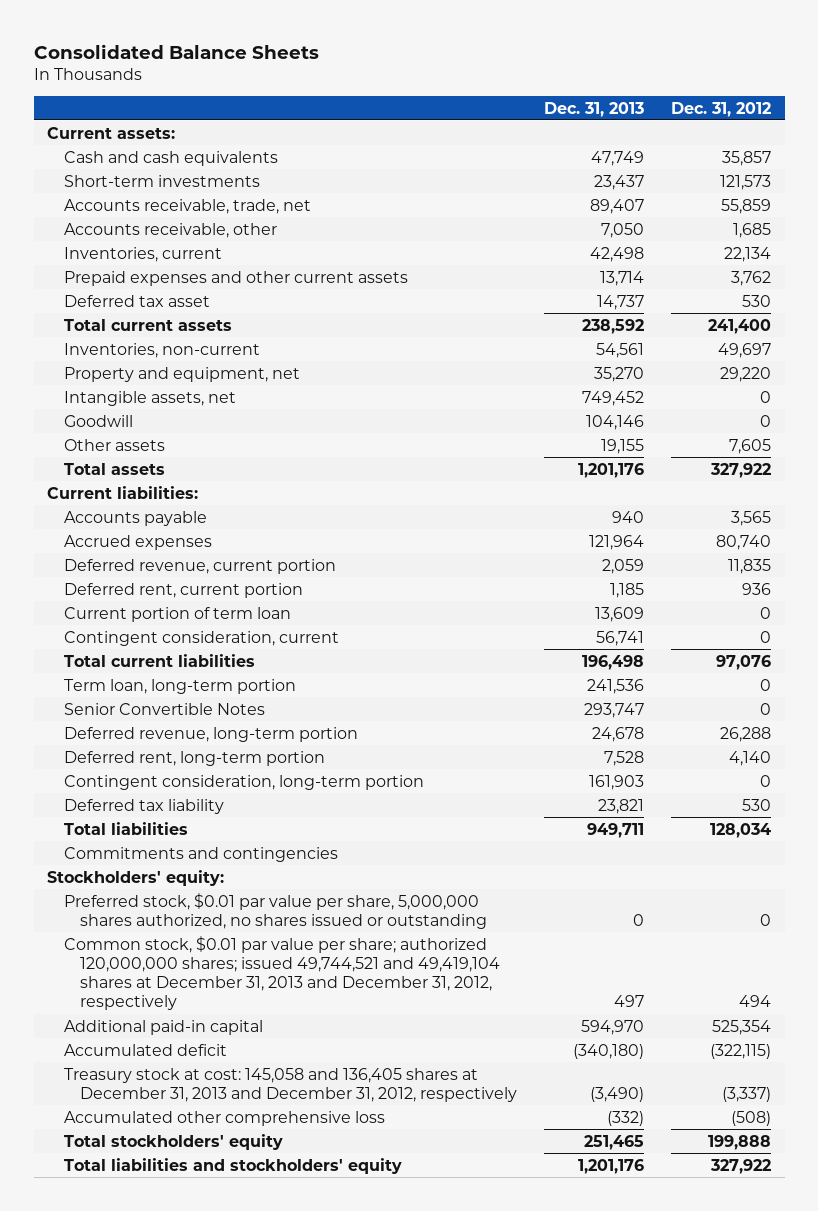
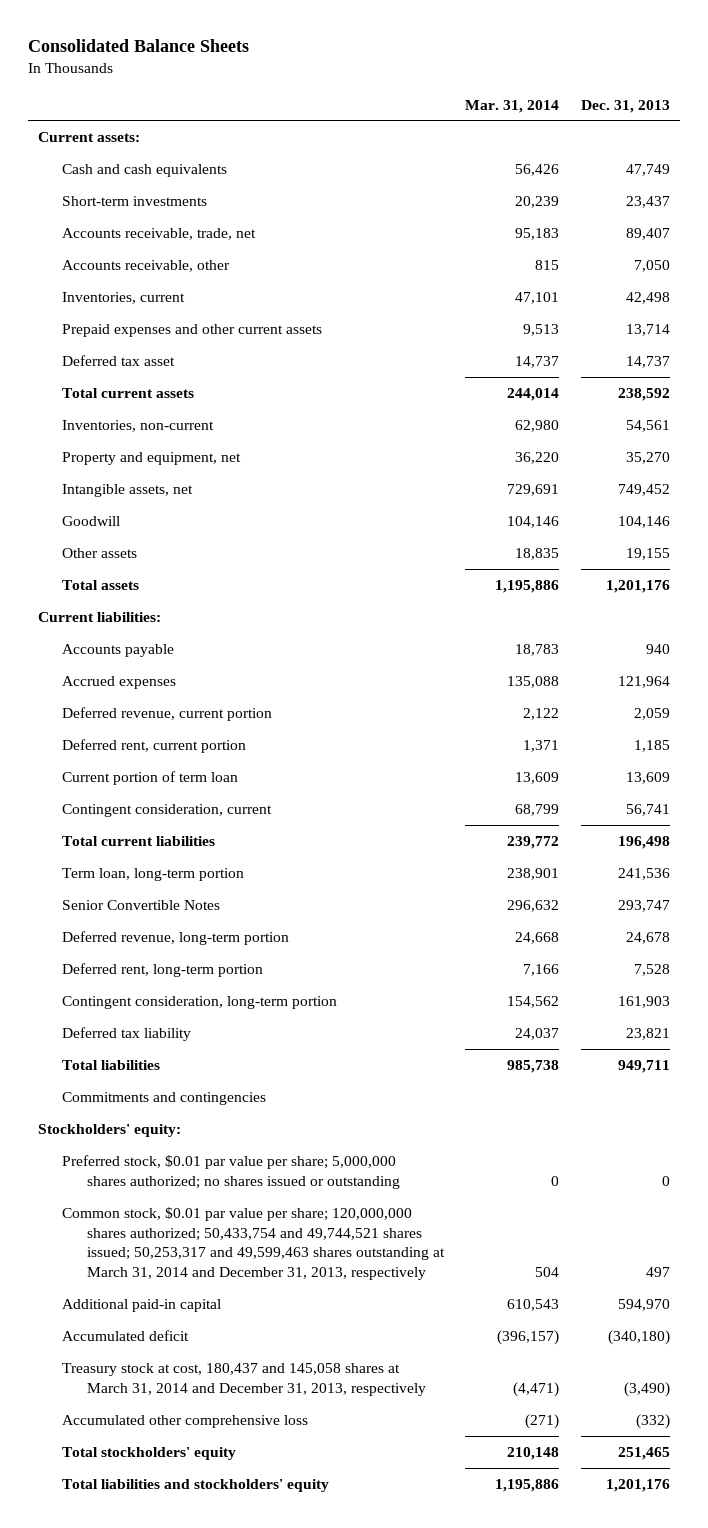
- | Dec. 31, 2013 | Dec. 31, 2012
+ | Mar. 31, 2014 | Dec. 31, 2013
- Preferred stock, $0.01 par value per share, 5,000,000 shares authorized, no shares issued or outstanding | 0 | 0
- Common stock, $0.01 par value per share; authorized 120,000,000 shares; issued 49,744,521 and 49,419,104 shares at December 31, 2013 and December 31, 2012, respectively | 497 | 494
+ Preferred stock, $0.01 par value per share; 5,000,000 shares authorized; no shares issued or outstanding | 0 | 0
+ Common stock, $0.01 par value per share; 120,000,000 shares authorized; 50,433,754 and 49,744,521 shares issued; 50,253,317 and 49,599,463 shares outstanding at March 31, 2014 and December 31, 2013, respectively | 504 | 497
- Treasury stock at cost: 145,058 and 136,405 shares at December 31, 2013 and December 31, 2012, respectively | (3,490) | (3,337)
+ Treasury stock at cost, 180,437 and 145,058 shares at March 31, 2014 and December 31, 2013, respectively | (4,471) | (3,490)

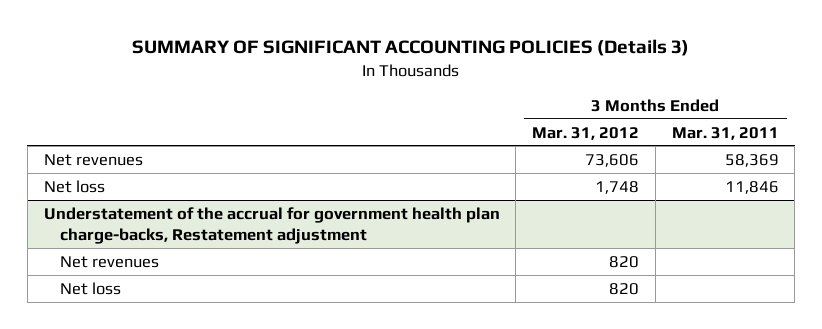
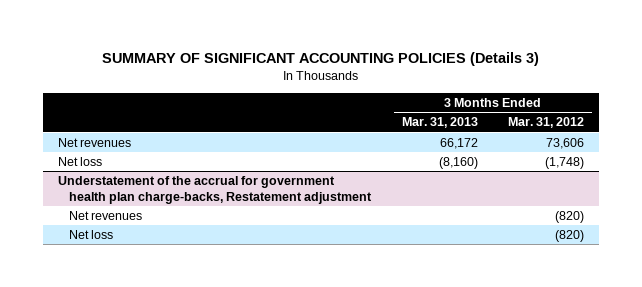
- | 3 Months Ended Mar. 31, 2012 | 3 Months Ended Mar. 31, 2011
+ | 3 Months Ended Mar. 31, 2013 | 3 Months Ended Mar. 31, 2012
- Net loss | 1,748 | 11,846
+ Net loss | (8,160) | (1,748)
@ Understatement of the accrual for government health plan charge-backs, Restatement adjustment
- Net revenues | 820 |
- Net loss | 820 |
+ Net revenues | | (820)
+ Net loss | | (820)

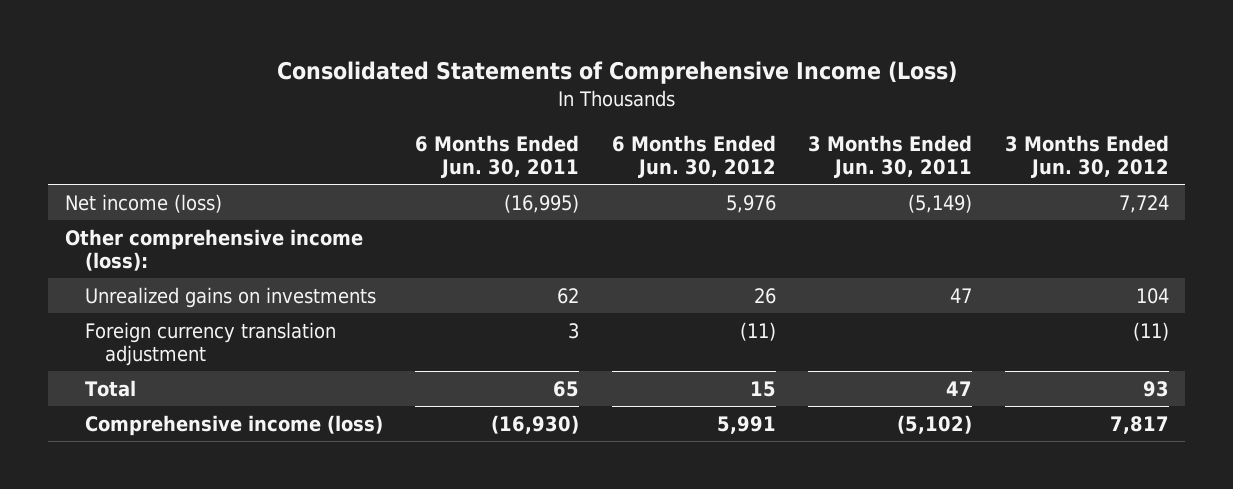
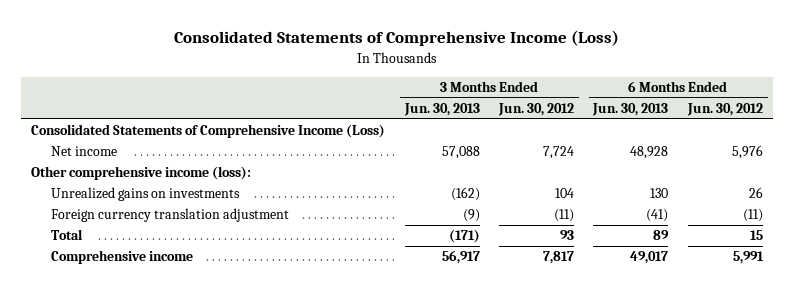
- | 6 Months Ended Jun. 30, 2011 | 6 Months Ended Jun. 30, 2012 | 3 Months Ended Jun. 30, 2011 | 3 Months Ended Jun. 30, 2012
+ | 3 Months Ended Jun. 30, 2013 | 3 Months Ended Jun. 30, 2012 | 6 Months Ended Jun. 30, 2013 | 6 Months Ended Jun. 30, 2012
- Net income (loss) | (16,995) | 5,976 | (5,149) | 7,724
+ Consolidated Statements of Comprehensive Income (Loss)
+ Net income | 57,088 | 7,724 | 48,928 | 5,976
- Comprehensive income (loss) | (16,930) | 5,991 | (5,102) | 7,817
+ Comprehensive income | 56,917 | 7,817 | 49,017 | 5,991

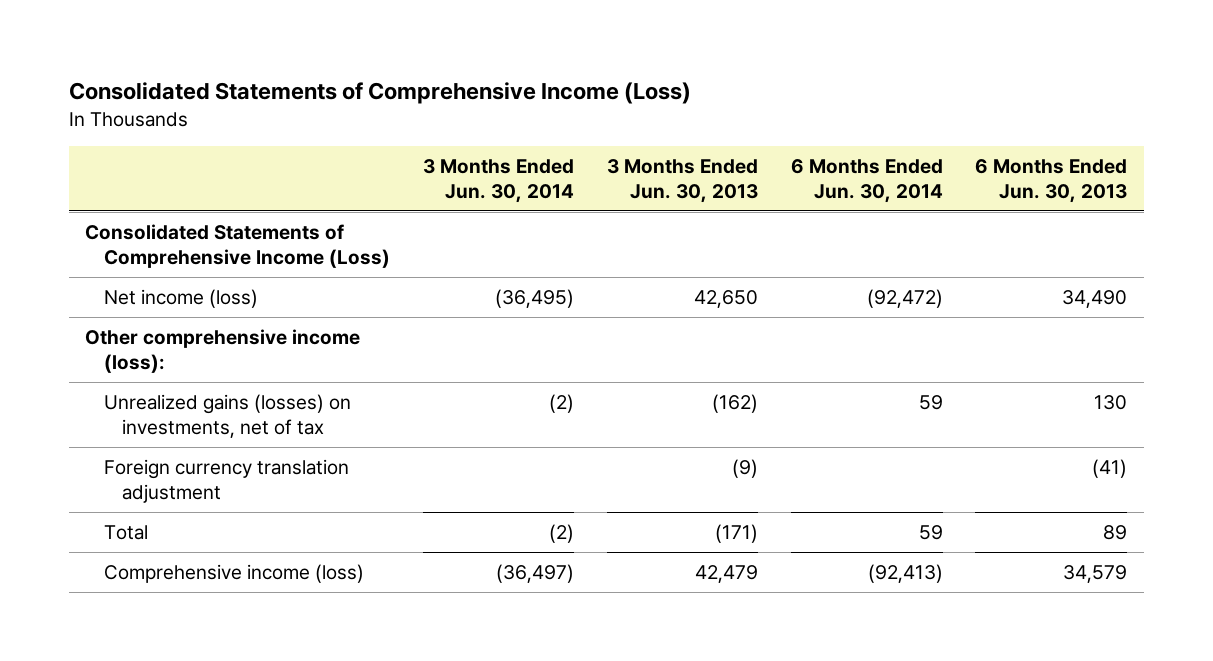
- | 3 Months Ended Jun. 30, 2013 | 3 Months Ended Jun. 30, 2012 | 6 Months Ended Jun. 30, 2013 | 6 Months Ended Jun. 30, 2012
+ | 3 Months Ended Jun. 30, 2014 | 3 Months Ended Jun. 30, 2013 | 6 Months Ended Jun. 30, 2014 | 6 Months Ended Jun. 30, 2013
- Net income | 57,088 | 7,724 | 48,928 | 5,976
+ Net income (loss) | (36,495) | 42,650 | (92,472) | 34,490
- Unrealized gains on investments | (162) | 104 | 130 | 26
+ Unrealized gains (losses) on investments, net of tax | (2) | (162) | 59 | 130
- Comprehensive income | 56,917 | 7,817 | 49,017 | 5,991
+ Comprehensive income (loss) | (36,497) | 42,479 | (92,413) | 34,579

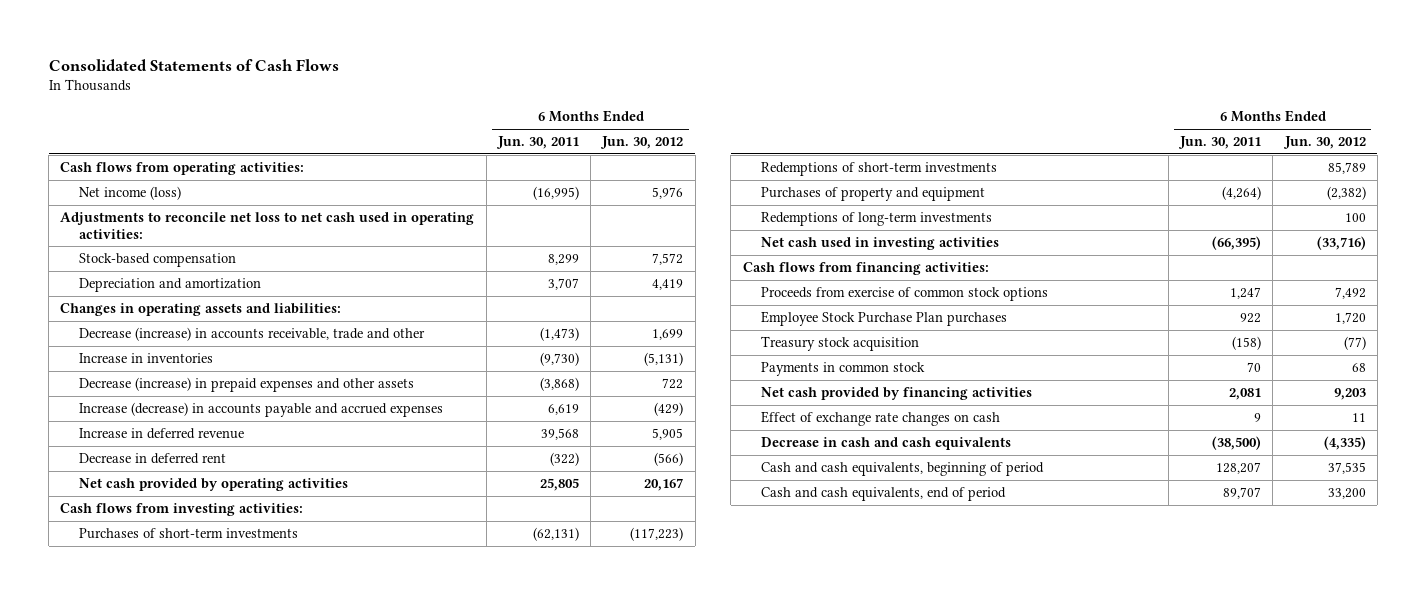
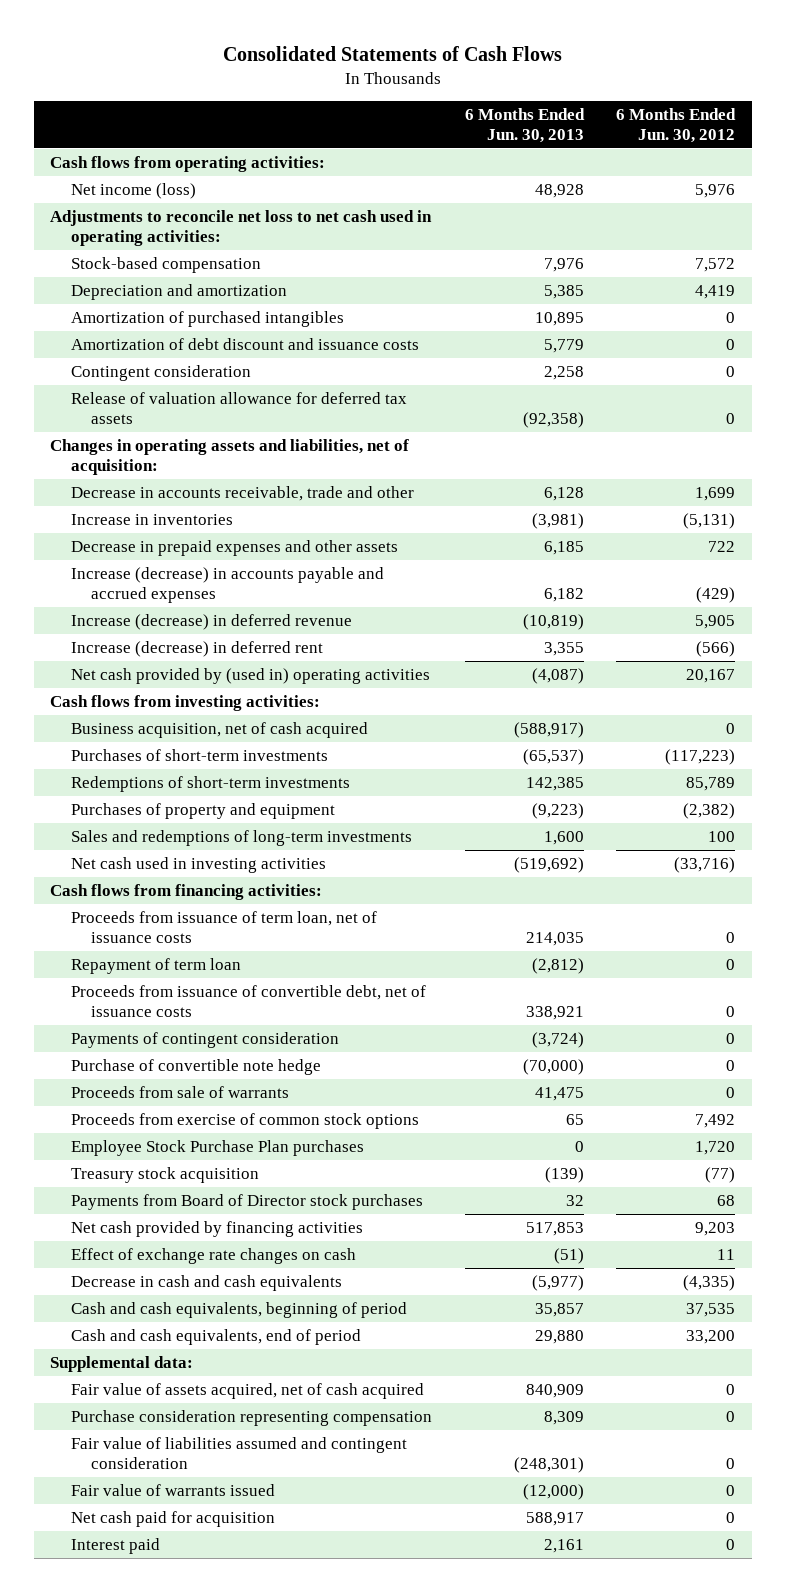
- | 6 Months Ended Jun. 30, 2011 | 6 Months Ended Jun. 30, 2012
+ | 6 Months Ended Jun. 30, 2013 | 6 Months Ended Jun. 30, 2012
- Changes in operating assets and liabilities:
- Decrease (increase) in accounts receivable, trade and other | (1,473) | 1,699
+ Amortization of purchased intangibles | 10,895 | 0
+ Amortization of debt discount and issuance costs | 5,779 | 0
+ Contingent consideration | 2,258 | 0
+ Release of valuation allowance for deferred tax assets | (92,358) | 0
+ Changes in operating assets and liabilities, net of acquisition:
+ Decrease in accounts receivable, trade and other | 6,128 | 1,699
- Decrease (increase) in prepaid expenses and other assets | (3,868) | 722
+ Decrease in prepaid expenses and other assets | 6,185 | 722
- Increase in deferred revenue | 39,568 | 5,905
- Decrease in deferred rent | (322) | (566)
- Net cash provided by operating activities | 25,805 | 20,167
+ Increase (decrease) in deferred revenue | (10,819) | 5,905
+ Increase (decrease) in deferred rent | 3,355 | (566)
+ Net cash provided by (used in) operating activities | (4,087) | 20,167
+ Business acquisition, net of cash acquired | (588,917) | 0
- Redemptions of long-term investments | | 100
+ Sales and redemptions of long-term investments | 1,600 | 100
+ Proceeds from issuance of term loan, net of issuance costs | 214,035 | 0
+ Repayment of term loan | (2,812) | 0
+ Proceeds from issuance of convertible debt, net of issuance costs | 338,921 | 0
+ Payments of contingent consideration | (3,724) | 0
+ Purchase of convertible note hedge | (70,000) | 0
+ Proceeds from sale of warrants | 41,475 | 0
- Payments in common stock | 70 | 68
+ Payments from Board of Director stock purchases | 32 | 68
+ Supplemental data:
+ Fair value of assets acquired, net of cash acquired | 840,909 | 0
+ Purchase consideration representing compensation | 8,309 | 0
+ Fair value of liabilities assumed and contingent consideration | (248,301) | 0
+ Fair value of warrants issued | (12,000) | 0
+ Net cash paid for acquisition | 588,917 | 0
+ Interest paid | 2,161 | 0

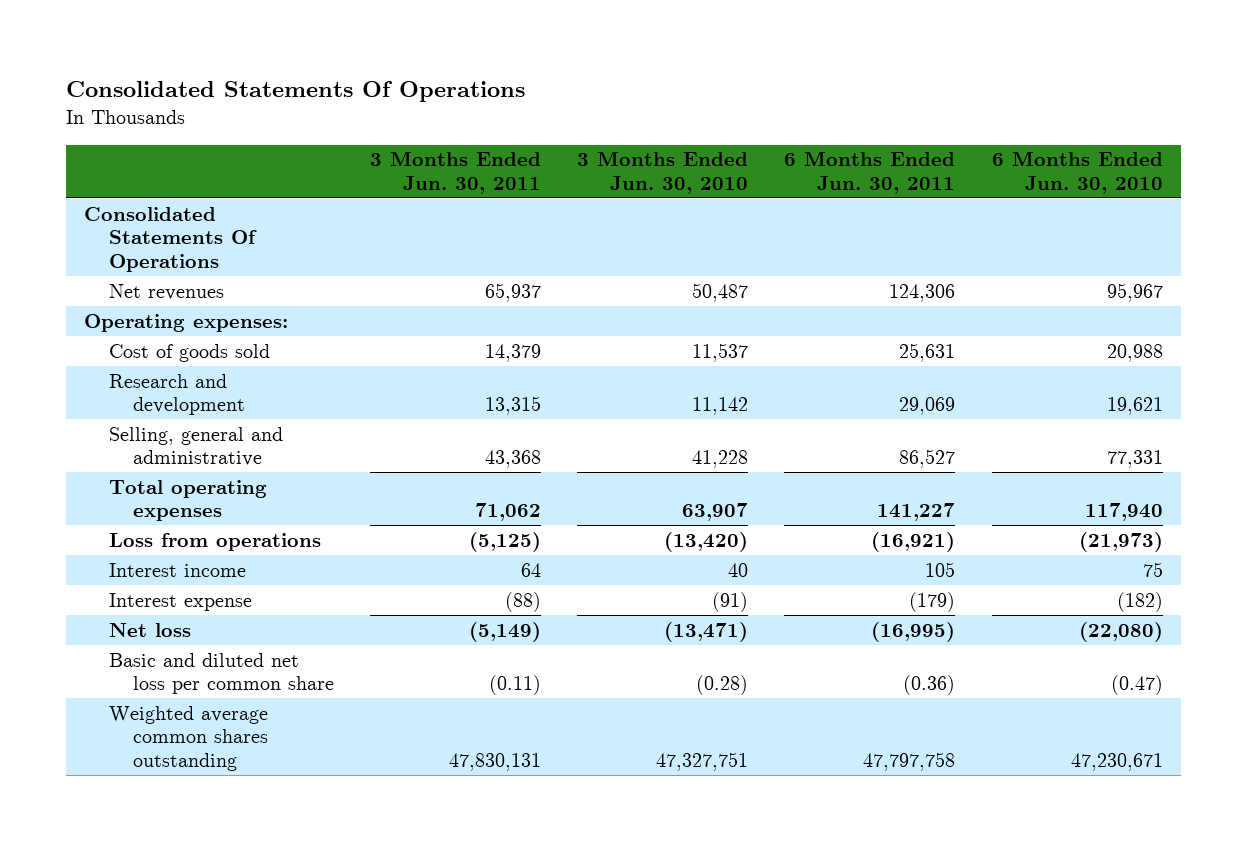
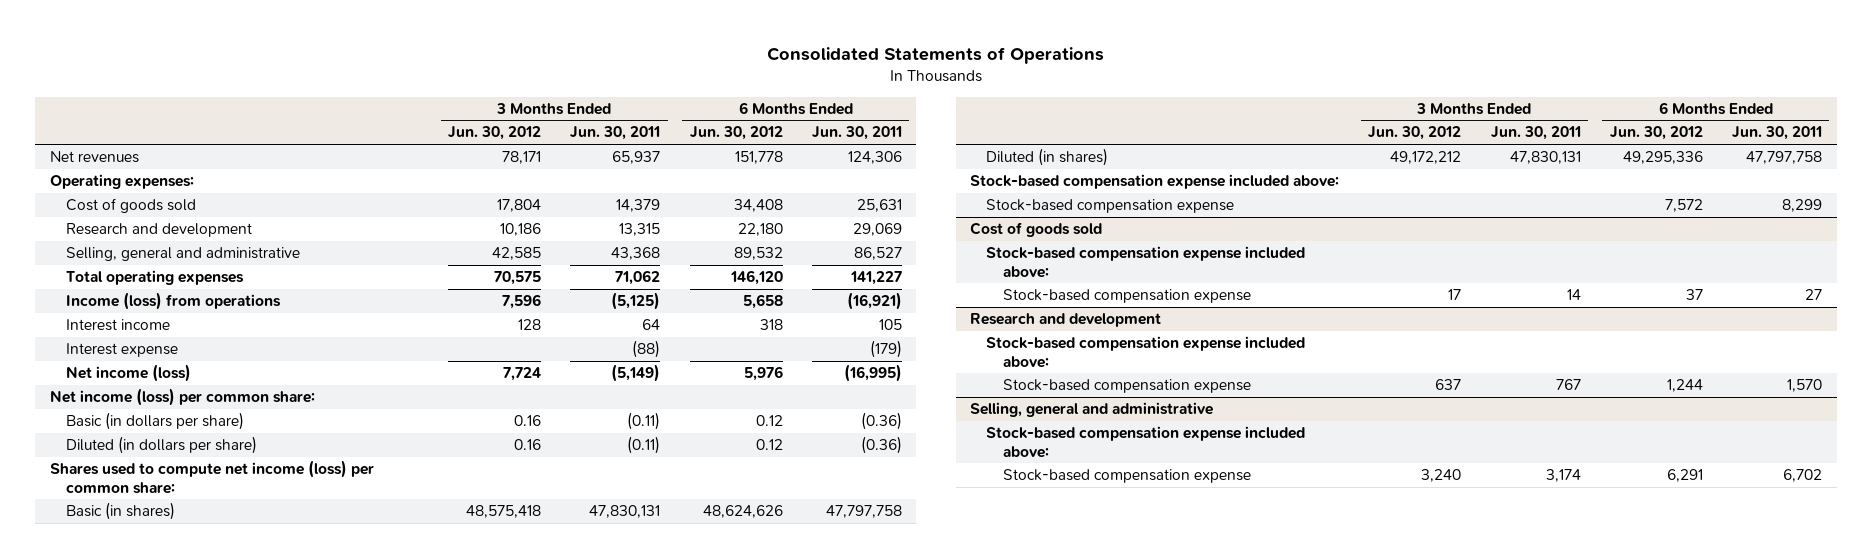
- Consolidated Statements Of Operations
+ Consolidated Statements of Operations
- | 3 Months Ended Jun. 30, 2011 | 3 Months Ended Jun. 30, 2010 | 6 Months Ended Jun. 30, 2011 | 6 Months Ended Jun. 30, 2010
+ | 3 Months Ended Jun. 30, 2012 | 3 Months Ended Jun. 30, 2011 | 6 Months Ended Jun. 30, 2012 | 6 Months Ended Jun. 30, 2011
- Consolidated Statements Of Operations
- Loss from operations | (5,125) | (13,420) | (16,921) | (21,973)
+ Income (loss) from operations | 7,596 | (5,125) | 5,658 | (16,921)
- Net loss | (5,149) | (13,471) | (16,995) | (22,080)
- Basic and diluted net loss per common share | (0.11) | (0.28) | (0.36) | (0.47)
- Weighted average common shares outstanding | 47,830,131 | 47,327,751 | 47,797,758 | 47,230,671
+ Net income (loss) | 7,724 | (5,149) | 5,976 | (16,995)
+ Net income (loss) per common share:
+ Basic (in dollars per share) | 0.16 | (0.11) | 0.12 | (0.36)
+ Diluted (in dollars per share) | 0.16 | (0.11) | 0.12 | (0.36)
+ Shares used to compute net income (loss) per common share:
+ Basic (in shares) | 48,575,418 | 47,830,131 | 48,624,626 | 47,797,758
+ Diluted (in shares) | 49,172,212 | 47,830,131 | 49,295,336 | 47,797,758
+ Stock-based compensation expense included above:
+ Stock-based compensation expense | | | 7,572 | 8,299
+ Cost of goods sold
+ Stock-based compensation expense included above:
+ Stock-based compensation expense | 17 | 14 | 37 | 27
+ Research and development
+ Stock-based compensation expense included above:
+ Stock-based compensation expense | 637 | 767 | 1,244 | 1,570
+ Selling, general and administrative
+ Stock-based compensation expense included above:
+ Stock-based compensation expense | 3,240 | 3,174 | 6,291 | 6,702

